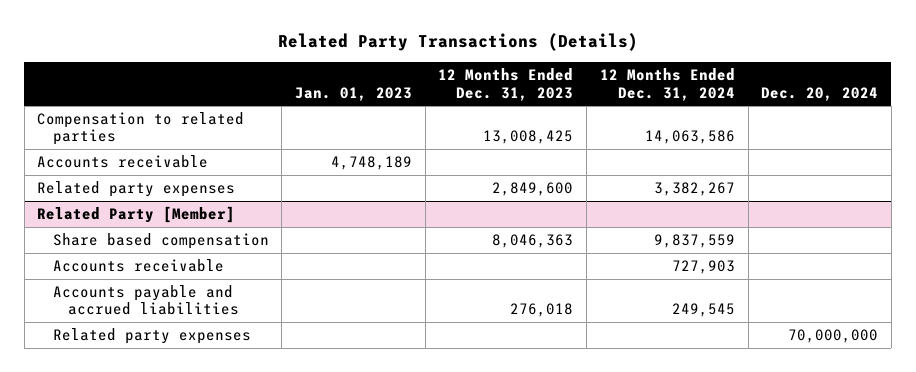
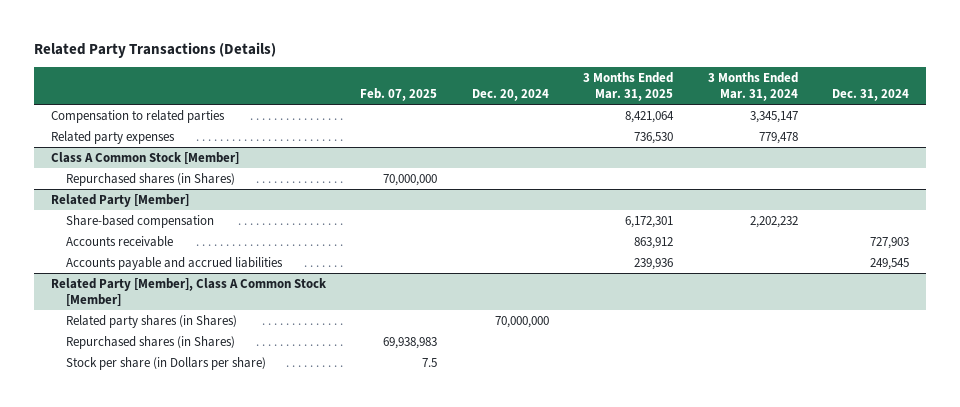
- | Jan. 01, 2023 | 12 Months Ended Dec. 31, 2023 | 12 Months Ended Dec. 31, 2024 | Dec. 20, 2024
+ | Feb. 07, 2025 | Dec. 20, 2024 | 3 Months Ended Mar. 31, 2025 | 3 Months Ended Mar. 31, 2024 | Dec. 31, 2024
- Accounts receivable | 4,748,189 | | |
+ Class A Common Stock [Member]
+ Repurchased shares (in Shares) | 70,000,000 | | | |
@ Related Party [Member]
- Share based compensation | | 8,046,363 | 9,837,559 |
+ Share-based compensation | | | 6,172,301 | 2,202,232 |
- Related party expenses | | | | 70,000,000
+ Related Party [Member], Class A Common Stock [Member]
+ Related party shares (in Shares) | | 70,000,000 | | |
+ Repurchased shares (in Shares) | 69,938,983 | | | |
+ Stock per share (in Dollars per share) | 7.5 | | | |

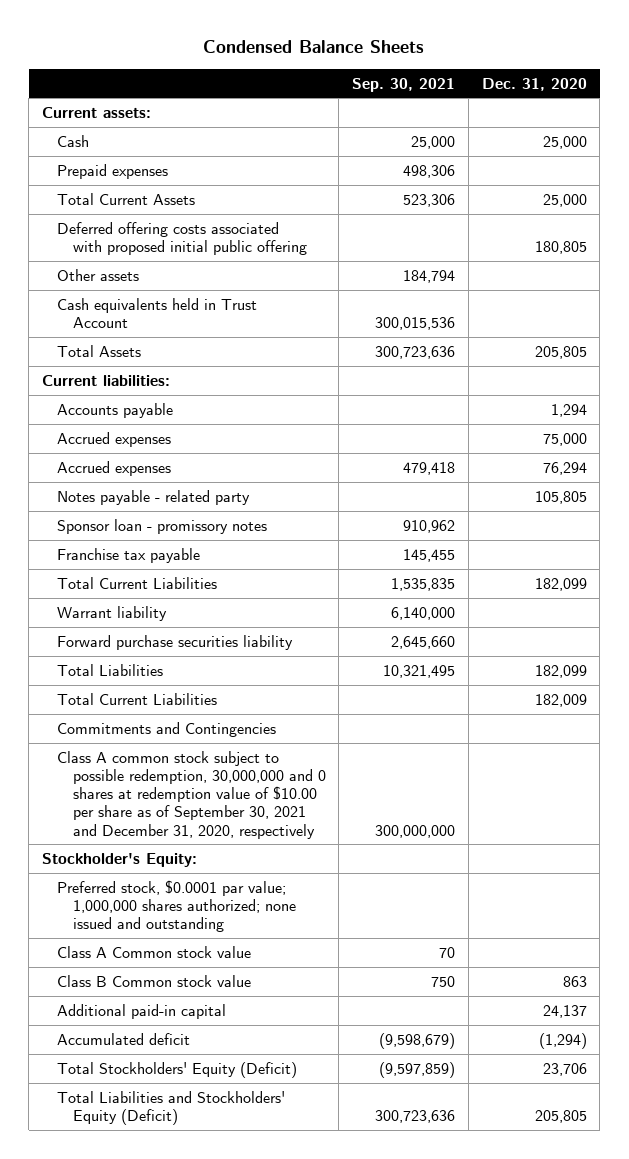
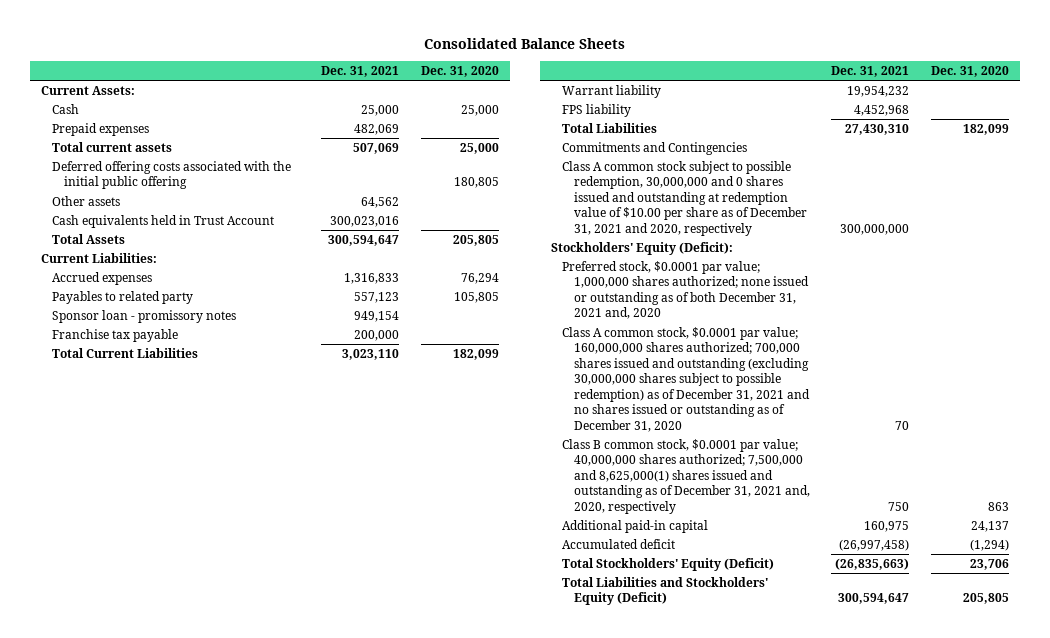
- Condensed Balance Sheets
+ Consolidated Balance Sheets
- | Sep. 30, 2021 | Dec. 31, 2020
+ | Dec. 31, 2021 | Dec. 31, 2020
- Current assets:
+ Current Assets:
- Total Current Assets | 523,306 | 25,000
- Deferred offering costs associated with proposed initial public offering | | 180,805
+ Total current assets | 507,069 | 25,000
+ Deferred offering costs associated with the initial public offering | | 180,805
- Current liabilities:
- Accounts payable | | 1,294
- Accrued expenses | | 75,000
+ Current Liabilities:
- Notes payable - related party | | 105,805
+ Payables to related party | 557,123 | 105,805
- Forward purchase securities liability | 2,645,660 |
+ FPS liability | 4,452,968 |
- Total Current Liabilities | | 182,009
- Class A common stock subject to possible redemption, 30,000,000 and 0 shares at redemption value of $10.00 per share as of September 30, 2021 and December 31, 2020, respectively | 300,000,000 |
- Stockholder's Equity:
- Preferred stock, $0.0001 par value; 1,000,000 shares authorized; none issued and outstanding
- Class A Common stock value | 70 |
- Class B Common stock value | 750 | 863
+ Class A common stock subject to possible redemption, 30,000,000 and 0 shares issued and outstanding at redemption value of $10.00 per share as of December 31, 2021 and 2020, respectively | 300,000,000 |
+ Stockholders' Equity (Deficit):
+ Preferred stock, $0.0001 par value; 1,000,000 shares authorized; none issued or outstanding as of both December 31, 2021 and, 2020
+ Class A common stock, $0.0001 par value; 160,000,000 shares authorized; 700,000 shares issued and outstanding (excluding 30,000,000 shares subject to possible redemption) as of December 31, 2021 and no shares issued or outstanding as of December 31, 2020 | 70 |
+ Class B common stock, $0.0001 par value; 40,000,000 shares authorized; 7,500,000 and 8,625,000(1) shares issued and outstanding as of December 31, 2021 and, 2020, respectively | 750 | 863

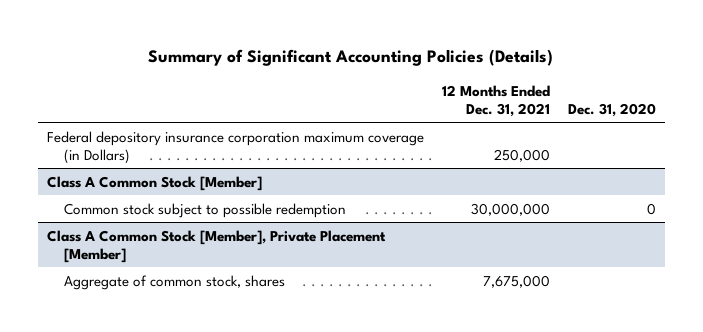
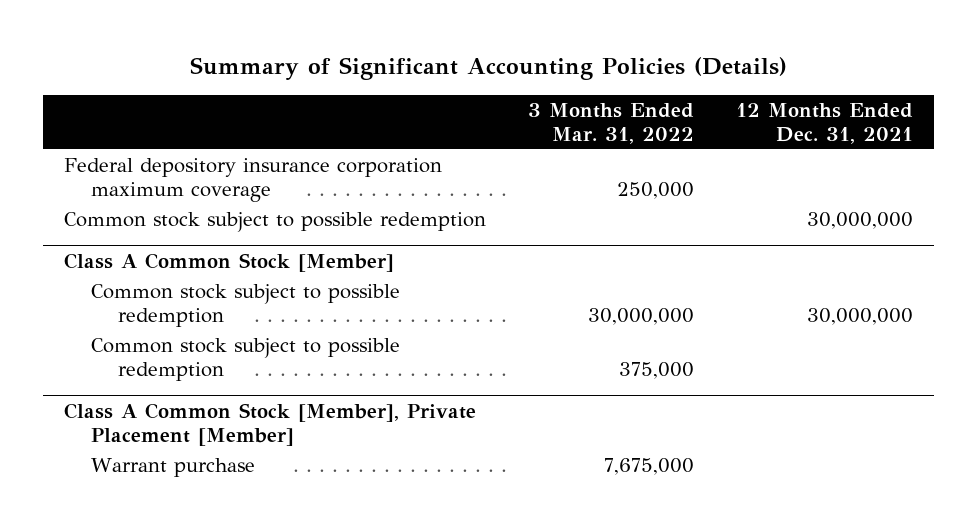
- | 12 Months Ended Dec. 31, 2021 | Dec. 31, 2020
+ | 3 Months Ended Mar. 31, 2022 | 12 Months Ended Dec. 31, 2021
- Federal depository insurance corporation maximum coverage (in Dollars) | 250,000 |
+ Federal depository insurance corporation maximum coverage | 250,000 |
+ Common stock subject to possible redemption | | 30,000,000
@ Class A Common Stock [Member]
+ Common stock subject to possible redemption | 375,000 |
@ Class A Common Stock [Member], Private Placement [Member]
- Aggregate of common stock, shares | 7,675,000 |
+ Warrant purchase | 7,675,000 |

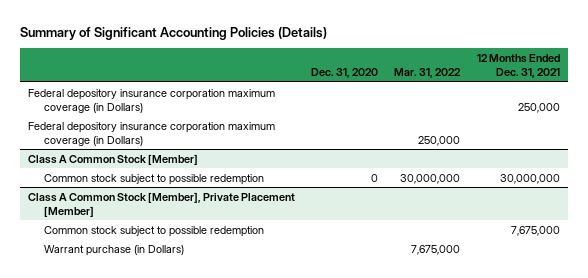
- | 3 Months Ended Mar. 31, 2022 | 12 Months Ended Dec. 31, 2021
+ | Dec. 31, 2020 | Mar. 31, 2022 | 12 Months Ended Dec. 31, 2021
- Federal depository insurance corporation maximum coverage | 250,000 |
- Common stock subject to possible redemption | | 30,000,000
+ Federal depository insurance corporation maximum coverage (in Dollars) | | | 250,000
+ Federal depository insurance corporation maximum coverage (in Dollars) | | 250,000 |
@ Class A Common Stock [Member]
- Common stock subject to possible redemption | 375,000 |
@ Class A Common Stock [Member], Private Placement [Member]
- Warrant purchase | 7,675,000 |
+ Common stock subject to possible redemption | | | 7,675,000
+ Warrant purchase (in Dollars) | | 7,675,000 |

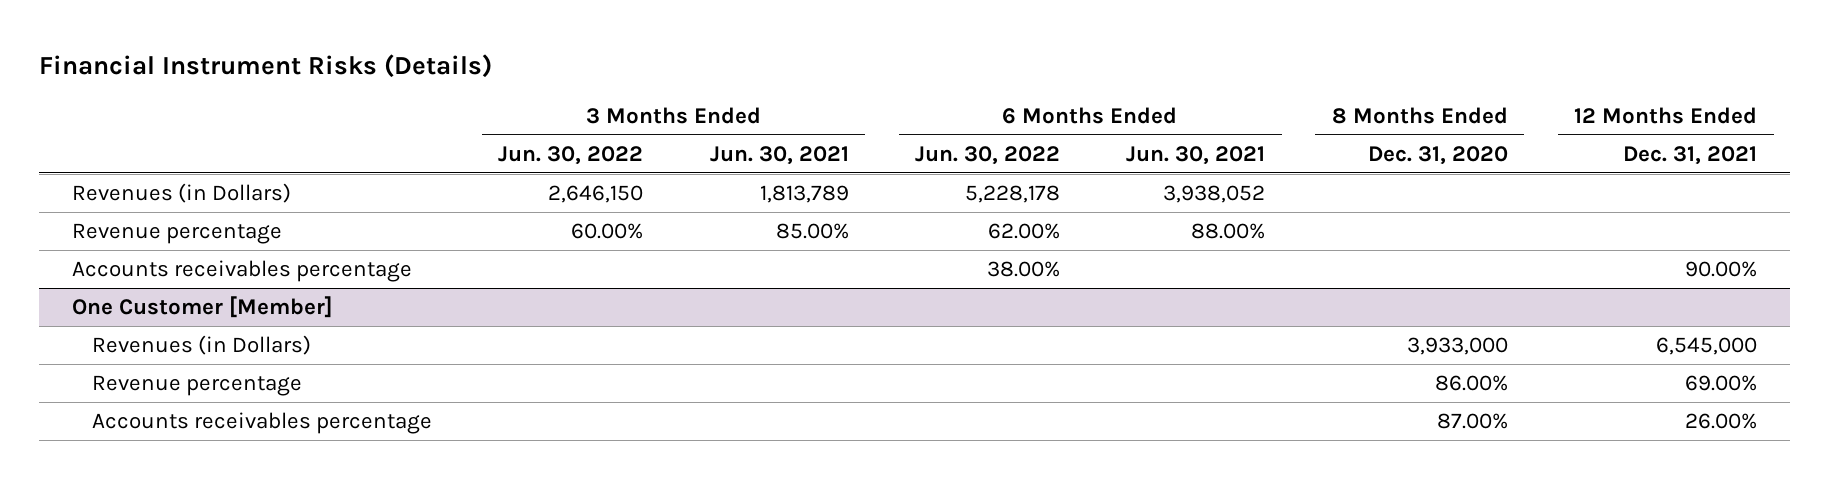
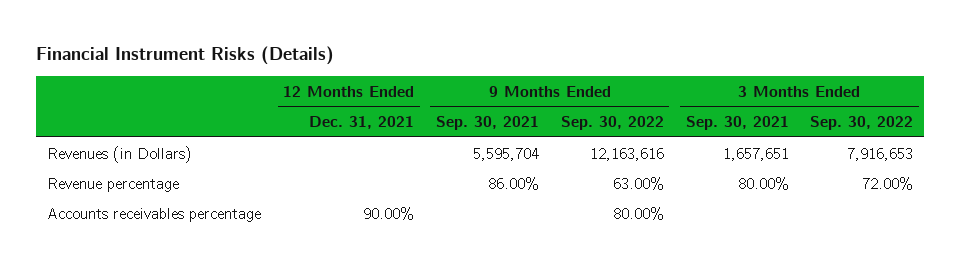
- | 3 Months Ended Jun. 30, 2022 | 3 Months Ended Jun. 30, 2021 | 6 Months Ended Jun. 30, 2022 | 6 Months Ended Jun. 30, 2021 | 8 Months Ended Dec. 31, 2020 | 12 Months Ended Dec. 31, 2021
+ | 12 Months Ended Dec. 31, 2021 | 9 Months Ended Sep. 30, 2021 | 9 Months Ended Sep. 30, 2022 | 3 Months Ended Sep. 30, 2021 | 3 Months Ended Sep. 30, 2022
- One Customer [Member]
- Revenues (in Dollars) | | | | | 3,933,000 | 6,545,000
- Revenue percentage | | | | | 86.00% | 69.00%
- Accounts receivables percentage | | | | | 87.00% | 26.00%

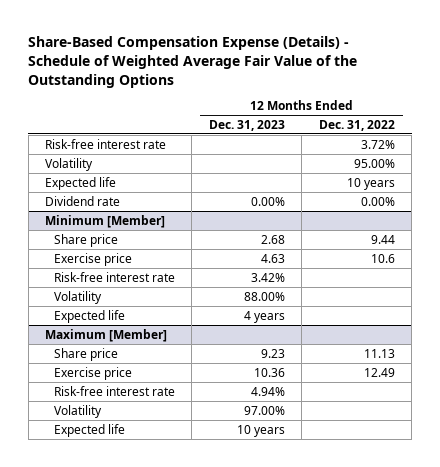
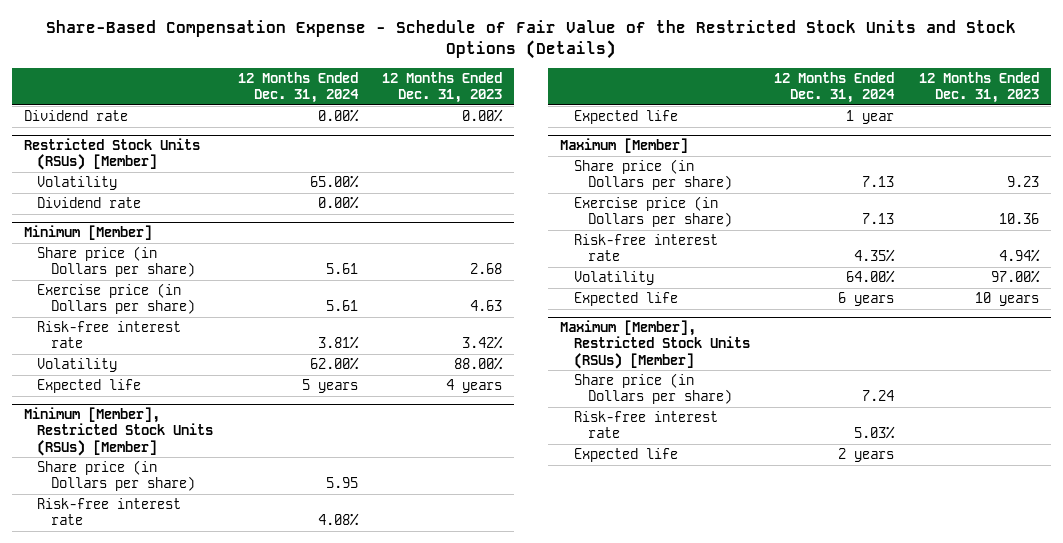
- Share-Based Compensation Expense (Details) - Schedule of Weighted Average Fair Value of the Outstanding Options
+ Share-Based Compensation Expense - Schedule of Fair Value of the Restricted Stock Units and Stock Options (Details)
- | 12 Months Ended Dec. 31, 2023 | 12 Months Ended Dec. 31, 2022
+ | 12 Months Ended Dec. 31, 2024 | 12 Months Ended Dec. 31, 2023
- Risk-free interest rate | | 3.72%
- Volatility | | 95.00%
- Expected life | | 10 years
+ Restricted Stock Units (RSUs) [Member]
+ Volatility | 65.00% |
+ Dividend rate | 0.00% |
@ Minimum [Member]
- Share price | 2.68 | 9.44
- Exercise price | 4.63 | 10.6
+ Share price (in Dollars per share) | 5.61 | 2.68
+ Exercise price (in Dollars per share) | 5.61 | 4.63
+ Minimum [Member], Restricted Stock Units (RSUs) [Member]
+ Share price (in Dollars per share) | 5.95 |
+ Risk-free interest rate | 4.08% |
+ Expected life | 1 year |
@ Maximum [Member]
- Share price | 9.23 | 11.13
- Exercise price | 10.36 | 12.49
+ Share price (in Dollars per share) | 7.13 | 9.23
+ Exercise price (in Dollars per share) | 7.13 | 10.36
+ Maximum [Member], Restricted Stock Units (RSUs) [Member]
+ Share price (in Dollars per share) | 7.24 |
+ Risk-free interest rate | 5.03% |
+ Expected life | 2 years |

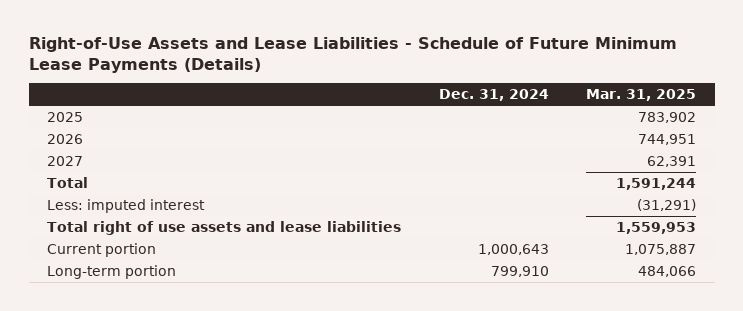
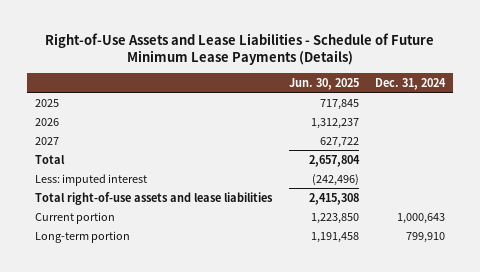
- | Dec. 31, 2024 | Mar. 31, 2025
+ | Jun. 30, 2025 | Dec. 31, 2024
- Total right of use assets and lease liabilities | | 1,559,953
+ Total right-of-use assets and lease liabilities | 2,415,308 |

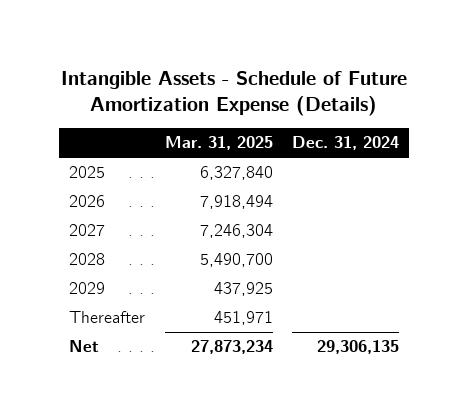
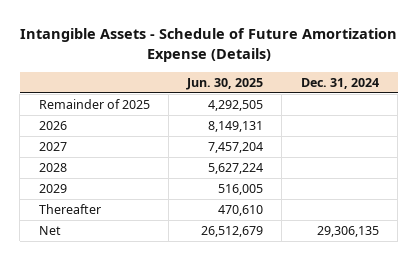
- | Mar. 31, 2025 | Dec. 31, 2024
+ | Jun. 30, 2025 | Dec. 31, 2024
- 2025 | 6,327,840 |
+ Remainder of 2025 | 4,292,505 |

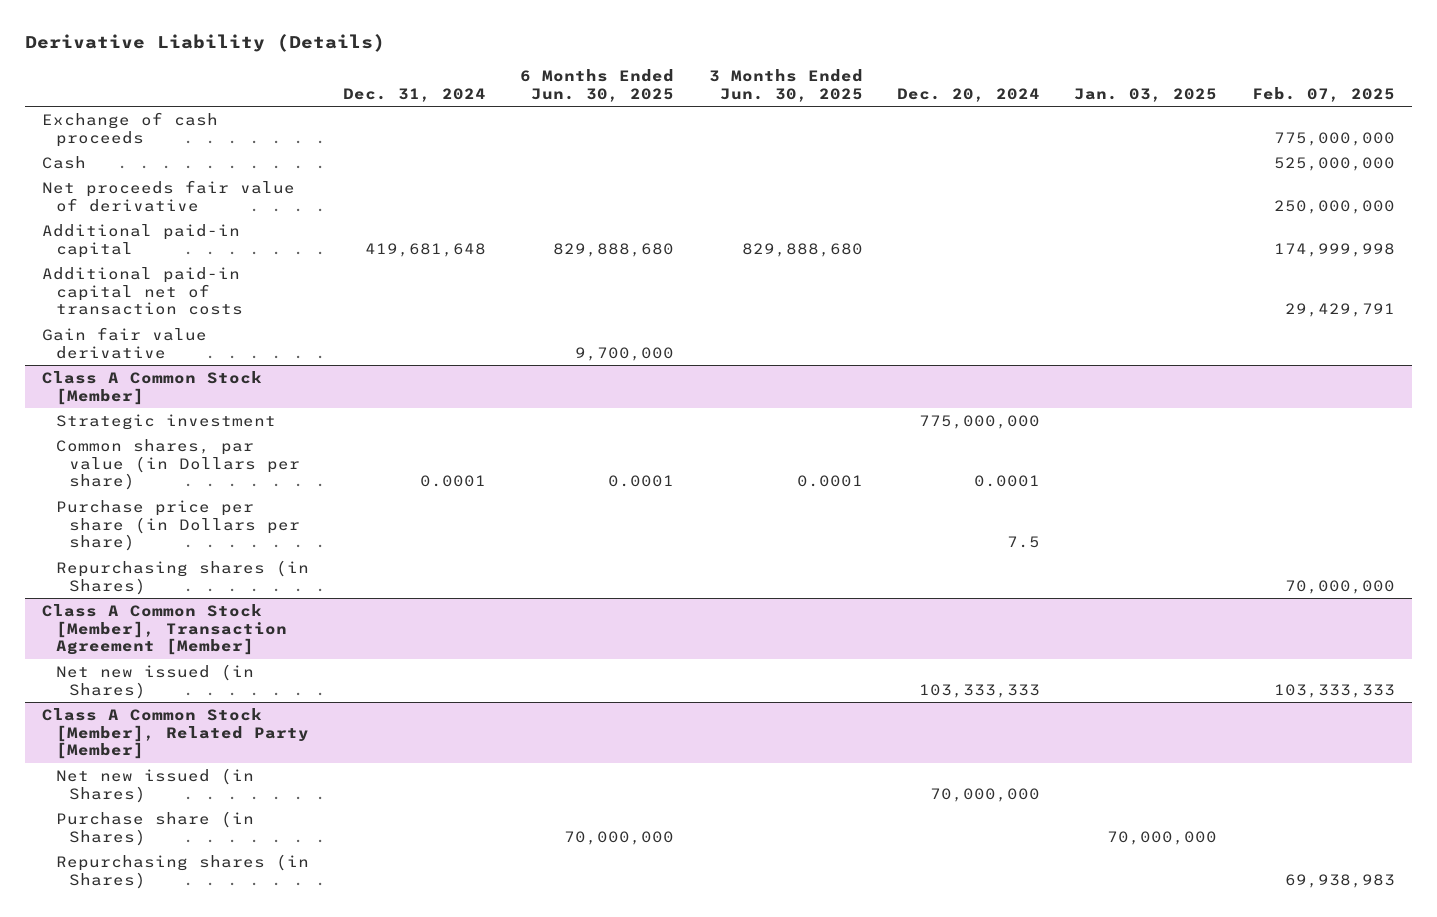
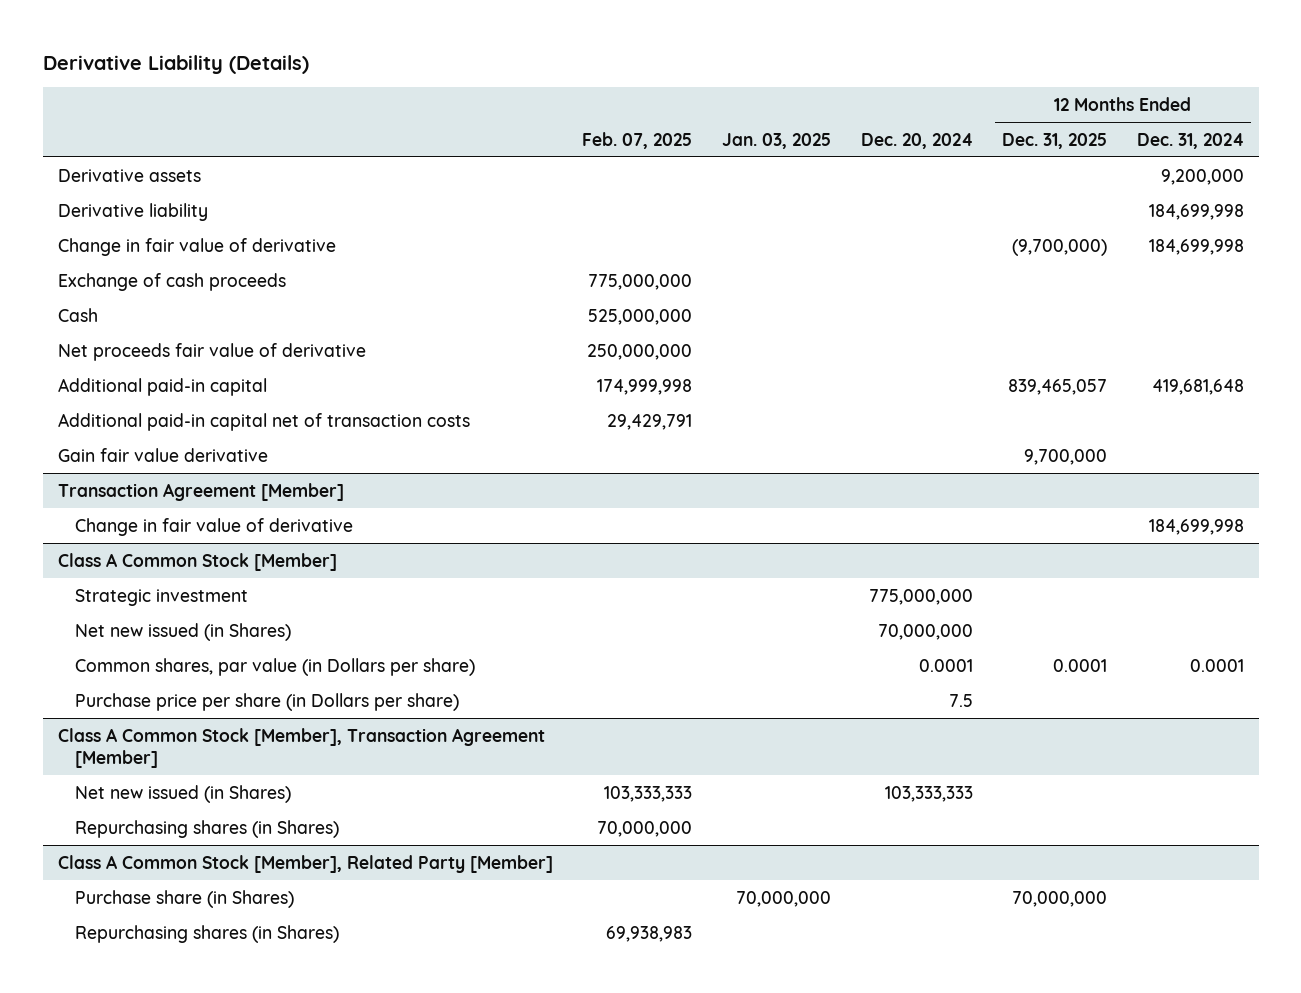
- | Dec. 31, 2024 | 6 Months Ended Jun. 30, 2025 | 3 Months Ended Jun. 30, 2025 | Dec. 20, 2024 | Jan. 03, 2025 | Feb. 07, 2025
+ | Feb. 07, 2025 | Jan. 03, 2025 | Dec. 20, 2024 | 12 Months Ended Dec. 31, 2025 | 12 Months Ended Dec. 31, 2024
+ Derivative assets | | | | | 9,200,000
+ Derivative liability | | | | | 184,699,998
+ Change in fair value of derivative | | | | (9,700,000) | 184,699,998
+ Transaction Agreement [Member]
+ Change in fair value of derivative | | | | | 184,699,998
@ Class A Common Stock [Member]
+ Net new issued (in Shares) | | | 70,000,000 | |
- Repurchasing shares (in Shares) | | | | | | 70,000,000
@ Class A Common Stock [Member], Transaction Agreement [Member]
+ Repurchasing shares (in Shares) | 70,000,000 | | | |
@ Class A Common Stock [Member], Related Party [Member]
- Net new issued (in Shares) | | | | 70,000,000 | |

